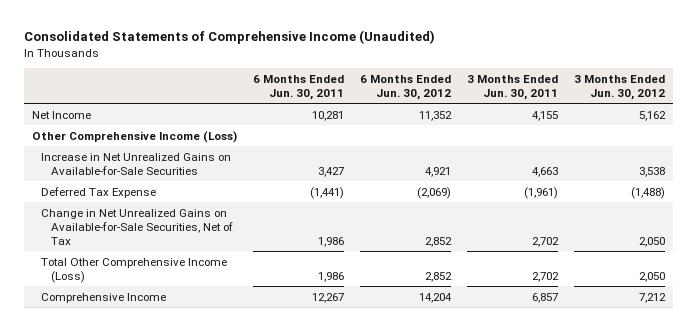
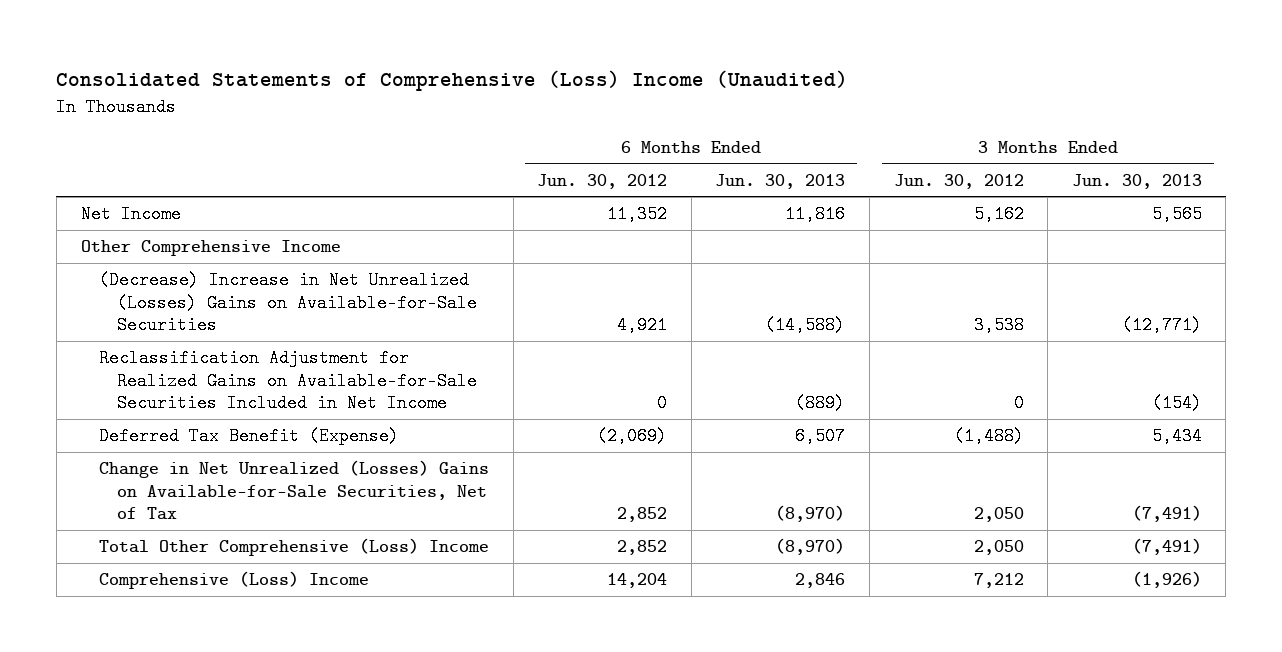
- Consolidated Statements of Comprehensive Income (Unaudited)
+ Consolidated Statements of Comprehensive (Loss) Income (Unaudited)
- | 6 Months Ended Jun. 30, 2011 | 6 Months Ended Jun. 30, 2012 | 3 Months Ended Jun. 30, 2011 | 3 Months Ended Jun. 30, 2012
+ | 6 Months Ended Jun. 30, 2012 | 6 Months Ended Jun. 30, 2013 | 3 Months Ended Jun. 30, 2012 | 3 Months Ended Jun. 30, 2013
- Other Comprehensive Income (Loss)
- Increase in Net Unrealized Gains on Available-for-Sale Securities | 3,427 | 4,921 | 4,663 | 3,538
- Deferred Tax Expense | (1,441) | (2,069) | (1,961) | (1,488)
- Change in Net Unrealized Gains on Available-for-Sale Securities, Net of Tax | 1,986 | 2,852 | 2,702 | 2,050
- Total Other Comprehensive Income (Loss) | 1,986 | 2,852 | 2,702 | 2,050
- Comprehensive Income | 12,267 | 14,204 | 6,857 | 7,212
+ Other Comprehensive Income
+ (Decrease) Increase in Net Unrealized (Losses) Gains on Available-for-Sale Securities | 4,921 | (14,588) | 3,538 | (12,771)
+ Reclassification Adjustment for Realized Gains on Available-for-Sale Securities Included in Net Income | 0 | (889) | 0 | (154)
+ Deferred Tax Benefit (Expense) | (2,069) | 6,507 | (1,488) | 5,434
+ Change in Net Unrealized (Losses) Gains on Available-for-Sale Securities, Net of Tax | 2,852 | (8,970) | 2,050 | (7,491)
+ Total Other Comprehensive (Loss) Income | 2,852 | (8,970) | 2,050 | (7,491)
+ Comprehensive (Loss) Income | 14,204 | 2,846 | 7,212 | (1,926)

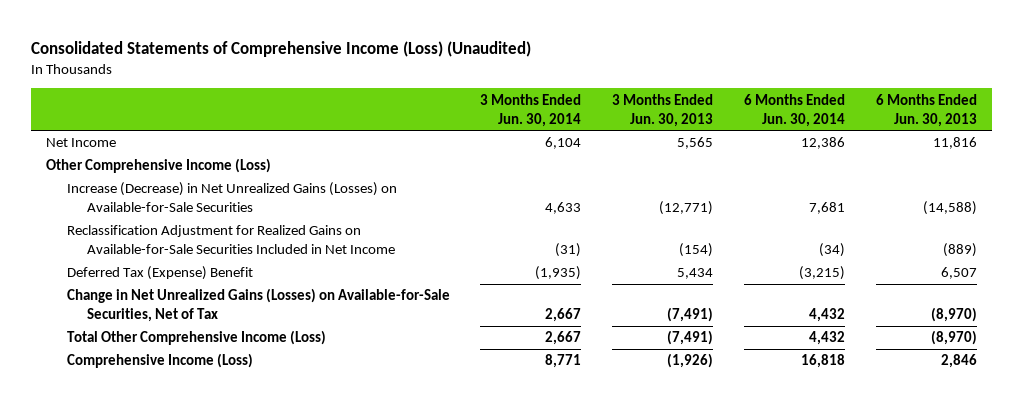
- Consolidated Statements of Comprehensive (Loss) Income (Unaudited)
+ Consolidated Statements of Comprehensive Income (Loss) (Unaudited)
- | 6 Months Ended Jun. 30, 2012 | 6 Months Ended Jun. 30, 2013 | 3 Months Ended Jun. 30, 2012 | 3 Months Ended Jun. 30, 2013
+ | 3 Months Ended Jun. 30, 2014 | 3 Months Ended Jun. 30, 2013 | 6 Months Ended Jun. 30, 2014 | 6 Months Ended Jun. 30, 2013
- Other Comprehensive Income
- (Decrease) Increase in Net Unrealized (Losses) Gains on Available-for-Sale Securities | 4,921 | (14,588) | 3,538 | (12,771)
+ Other Comprehensive Income (Loss)
+ Increase (Decrease) in Net Unrealized Gains (Losses) on Available-for-Sale Securities | 4,633 | (12,771) | 7,681 | (14,588)
- Deferred Tax Benefit (Expense) | (2,069) | 6,507 | (1,488) | 5,434
- Change in Net Unrealized (Losses) Gains on Available-for-Sale Securities, Net of Tax | 2,852 | (8,970) | 2,050 | (7,491)
- Total Other Comprehensive (Loss) Income | 2,852 | (8,970) | 2,050 | (7,491)
- Comprehensive (Loss) Income | 14,204 | 2,846 | 7,212 | (1,926)
+ Deferred Tax (Expense) Benefit | (1,935) | 5,434 | (3,215) | 6,507
+ Change in Net Unrealized Gains (Losses) on Available-for-Sale Securities, Net of Tax | 2,667 | (7,491) | 4,432 | (8,970)
+ Total Other Comprehensive Income (Loss) | 2,667 | (7,491) | 4,432 | (8,970)
+ Comprehensive Income (Loss) | 8,771 | (1,926) | 16,818 | 2,846

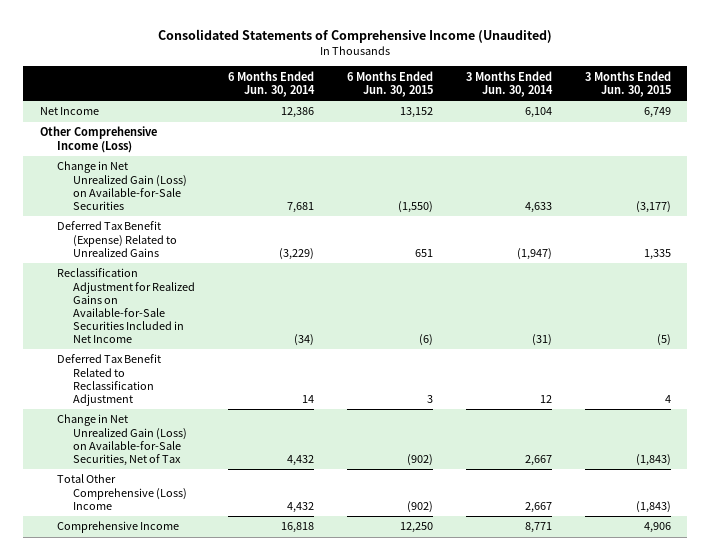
- Consolidated Statements of Comprehensive Income (Loss) (Unaudited)
+ Consolidated Statements of Comprehensive Income (Unaudited)
- | 3 Months Ended Jun. 30, 2014 | 3 Months Ended Jun. 30, 2013 | 6 Months Ended Jun. 30, 2014 | 6 Months Ended Jun. 30, 2013
+ | 6 Months Ended Jun. 30, 2014 | 6 Months Ended Jun. 30, 2015 | 3 Months Ended Jun. 30, 2014 | 3 Months Ended Jun. 30, 2015
- Increase (Decrease) in Net Unrealized Gains (Losses) on Available-for-Sale Securities | 4,633 | (12,771) | 7,681 | (14,588)
+ Change in Net Unrealized Gain (Loss) on Available-for-Sale Securities | 7,681 | (1,550) | 4,633 | (3,177)
+ Deferred Tax Benefit (Expense) Related to Unrealized Gains | (3,229) | 651 | (1,947) | 1,335
- Deferred Tax (Expense) Benefit | (1,935) | 5,434 | (3,215) | 6,507
- Change in Net Unrealized Gains (Losses) on Available-for-Sale Securities, Net of Tax | 2,667 | (7,491) | 4,432 | (8,970)
- Total Other Comprehensive Income (Loss) | 2,667 | (7,491) | 4,432 | (8,970)
- Comprehensive Income (Loss) | 8,771 | (1,926) | 16,818 | 2,846
+ Deferred Tax Benefit Related to Reclassification Adjustment | 14 | 3 | 12 | 4
+ Change in Net Unrealized Gain (Loss) on Available-for-Sale Securities, Net of Tax | 4,432 | (902) | 2,667 | (1,843)
+ Total Other Comprehensive (Loss) Income | 4,432 | (902) | 2,667 | (1,843)
+ Comprehensive Income | 16,818 | 12,250 | 8,771 | 4,906

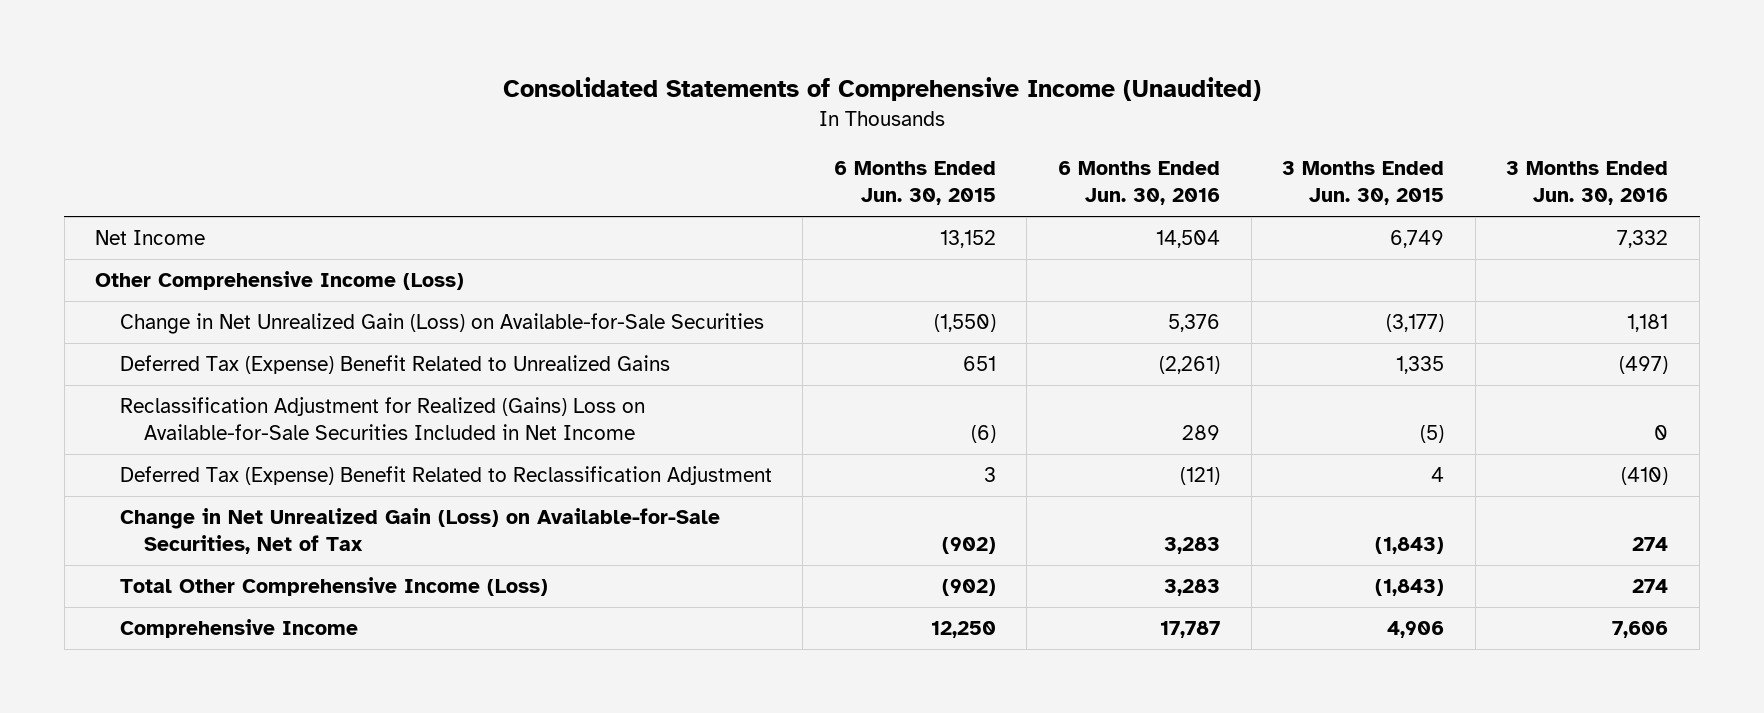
- | 6 Months Ended Jun. 30, 2014 | 6 Months Ended Jun. 30, 2015 | 3 Months Ended Jun. 30, 2014 | 3 Months Ended Jun. 30, 2015
+ | 6 Months Ended Jun. 30, 2015 | 6 Months Ended Jun. 30, 2016 | 3 Months Ended Jun. 30, 2015 | 3 Months Ended Jun. 30, 2016
- Deferred Tax Benefit (Expense) Related to Unrealized Gains | (3,229) | 651 | (1,947) | 1,335
- Reclassification Adjustment for Realized Gains on Available-for-Sale Securities Included in Net Income | (34) | (6) | (31) | (5)
- Deferred Tax Benefit Related to Reclassification Adjustment | 14 | 3 | 12 | 4
+ Deferred Tax (Expense) Benefit Related to Unrealized Gains | 651 | (2,261) | 1,335 | (497)
+ Reclassification Adjustment for Realized (Gains) Loss on Available-for-Sale Securities Included in Net Income | (6) | 289 | (5) | 0
+ Deferred Tax (Expense) Benefit Related to Reclassification Adjustment | 3 | (121) | 4 | (410)
- Total Other Comprehensive (Loss) Income | 4,432 | (902) | 2,667 | (1,843)
+ Total Other Comprehensive Income (Loss) | (902) | 3,283 | (1,843) | 274

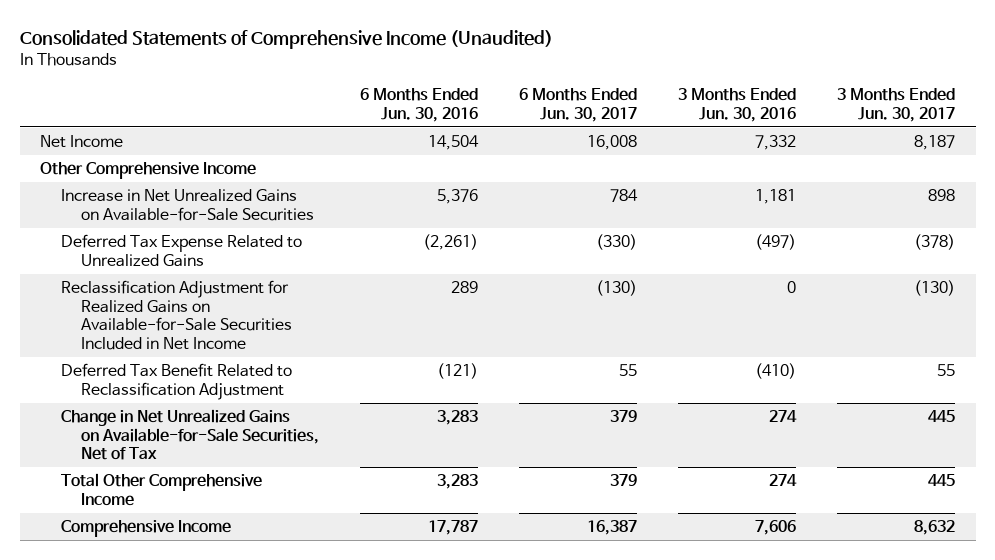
- | 6 Months Ended Jun. 30, 2015 | 6 Months Ended Jun. 30, 2016 | 3 Months Ended Jun. 30, 2015 | 3 Months Ended Jun. 30, 2016
+ | 6 Months Ended Jun. 30, 2016 | 6 Months Ended Jun. 30, 2017 | 3 Months Ended Jun. 30, 2016 | 3 Months Ended Jun. 30, 2017
- Other Comprehensive Income (Loss)
- Change in Net Unrealized Gain (Loss) on Available-for-Sale Securities | (1,550) | 5,376 | (3,177) | 1,181
- Deferred Tax (Expense) Benefit Related to Unrealized Gains | 651 | (2,261) | 1,335 | (497)
- Reclassification Adjustment for Realized (Gains) Loss on Available-for-Sale Securities Included in Net Income | (6) | 289 | (5) | 0
- Deferred Tax (Expense) Benefit Related to Reclassification Adjustment | 3 | (121) | 4 | (410)
- Change in Net Unrealized Gain (Loss) on Available-for-Sale Securities, Net of Tax | (902) | 3,283 | (1,843) | 274
- Total Other Comprehensive Income (Loss) | (902) | 3,283 | (1,843) | 274
+ Other Comprehensive Income
+ Increase in Net Unrealized Gains on Available-for-Sale Securities | 5,376 | 784 | 1,181 | 898
+ Deferred Tax Expense Related to Unrealized Gains | (2,261) | (330) | (497) | (378)
+ Reclassification Adjustment for Realized Gains on Available-for-Sale Securities Included in Net Income | 289 | (130) | 0 | (130)
+ Deferred Tax Benefit Related to Reclassification Adjustment | (121) | 55 | (410) | 55
+ Change in Net Unrealized Gains on Available-for-Sale Securities, Net of Tax | 3,283 | 379 | 274 | 445
+ Total Other Comprehensive Income | 3,283 | 379 | 274 | 445

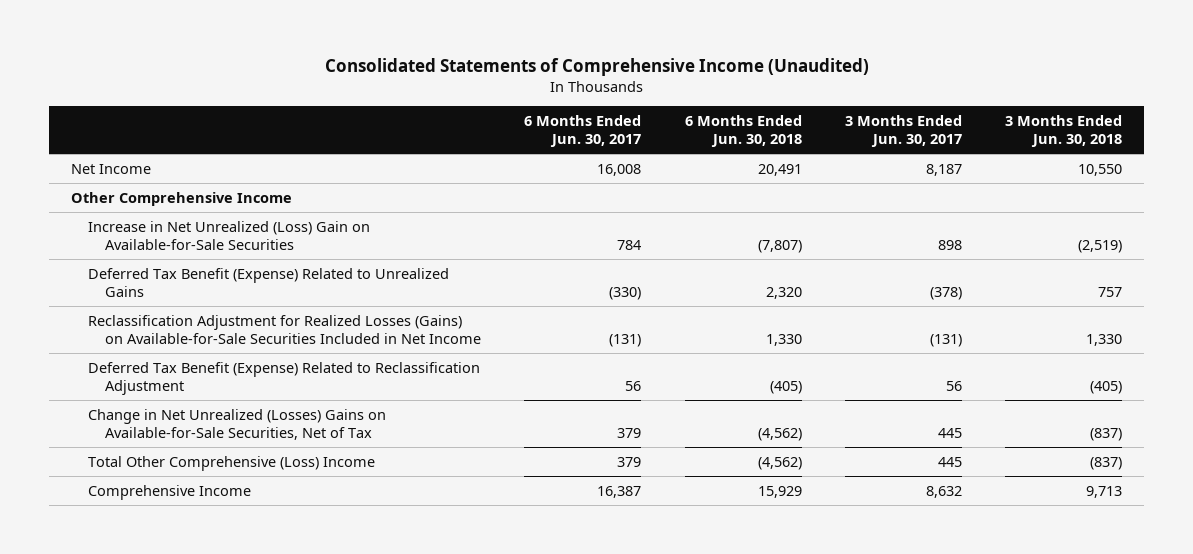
- | 6 Months Ended Jun. 30, 2016 | 6 Months Ended Jun. 30, 2017 | 3 Months Ended Jun. 30, 2016 | 3 Months Ended Jun. 30, 2017
+ | 6 Months Ended Jun. 30, 2017 | 6 Months Ended Jun. 30, 2018 | 3 Months Ended Jun. 30, 2017 | 3 Months Ended Jun. 30, 2018
- Increase in Net Unrealized Gains on Available-for-Sale Securities | 5,376 | 784 | 1,181 | 898
- Deferred Tax Expense Related to Unrealized Gains | (2,261) | (330) | (497) | (378)
- Reclassification Adjustment for Realized Gains on Available-for-Sale Securities Included in Net Income | 289 | (130) | 0 | (130)
- Deferred Tax Benefit Related to Reclassification Adjustment | (121) | 55 | (410) | 55
- Change in Net Unrealized Gains on Available-for-Sale Securities, Net of Tax | 3,283 | 379 | 274 | 445
- Total Other Comprehensive Income | 3,283 | 379 | 274 | 445
+ Increase in Net Unrealized (Loss) Gain on Available-for-Sale Securities | 784 | (7,807) | 898 | (2,519)
+ Deferred Tax Benefit (Expense) Related to Unrealized Gains | (330) | 2,320 | (378) | 757
+ Reclassification Adjustment for Realized Losses (Gains) on Available-for-Sale Securities Included in Net Income | (131) | 1,330 | (131) | 1,330
+ Deferred Tax Benefit (Expense) Related to Reclassification Adjustment | 56 | (405) | 56 | (405)
+ Change in Net Unrealized (Losses) Gains on Available-for-Sale Securities, Net of Tax | 379 | (4,562) | 445 | (837)
+ Total Other Comprehensive (Loss) Income | 379 | (4,562) | 445 | (837)

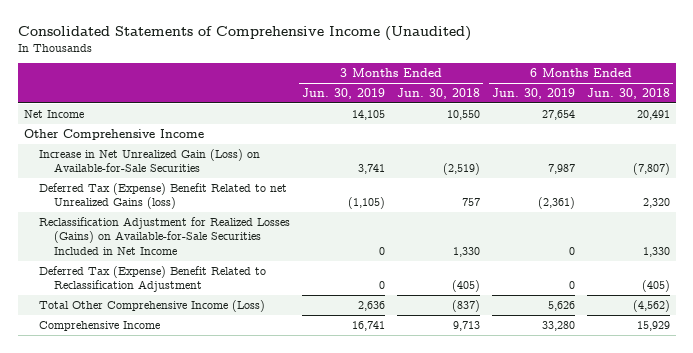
- | 6 Months Ended Jun. 30, 2017 | 6 Months Ended Jun. 30, 2018 | 3 Months Ended Jun. 30, 2017 | 3 Months Ended Jun. 30, 2018
+ | 3 Months Ended Jun. 30, 2019 | 3 Months Ended Jun. 30, 2018 | 6 Months Ended Jun. 30, 2019 | 6 Months Ended Jun. 30, 2018
- Increase in Net Unrealized (Loss) Gain on Available-for-Sale Securities | 784 | (7,807) | 898 | (2,519)
- Deferred Tax Benefit (Expense) Related to Unrealized Gains | (330) | 2,320 | (378) | 757
+ Increase in Net Unrealized Gain (Loss) on Available-for-Sale Securities | 3,741 | (2,519) | 7,987 | (7,807)
+ Deferred Tax (Expense) Benefit Related to net Unrealized Gains (loss) | (1,105) | 757 | (2,361) | 2,320
- Deferred Tax Benefit (Expense) Related to Reclassification Adjustment | 56 | (405) | 56 | (405)
- Change in Net Unrealized (Losses) Gains on Available-for-Sale Securities, Net of Tax | 379 | (4,562) | 445 | (837)
- Total Other Comprehensive (Loss) Income | 379 | (4,562) | 445 | (837)
+ Deferred Tax (Expense) Benefit Related to Reclassification Adjustment | 0 | (405) | 0 | (405)
+ Total Other Comprehensive Income (Loss) | 2,636 | (837) | 5,626 | (4,562)

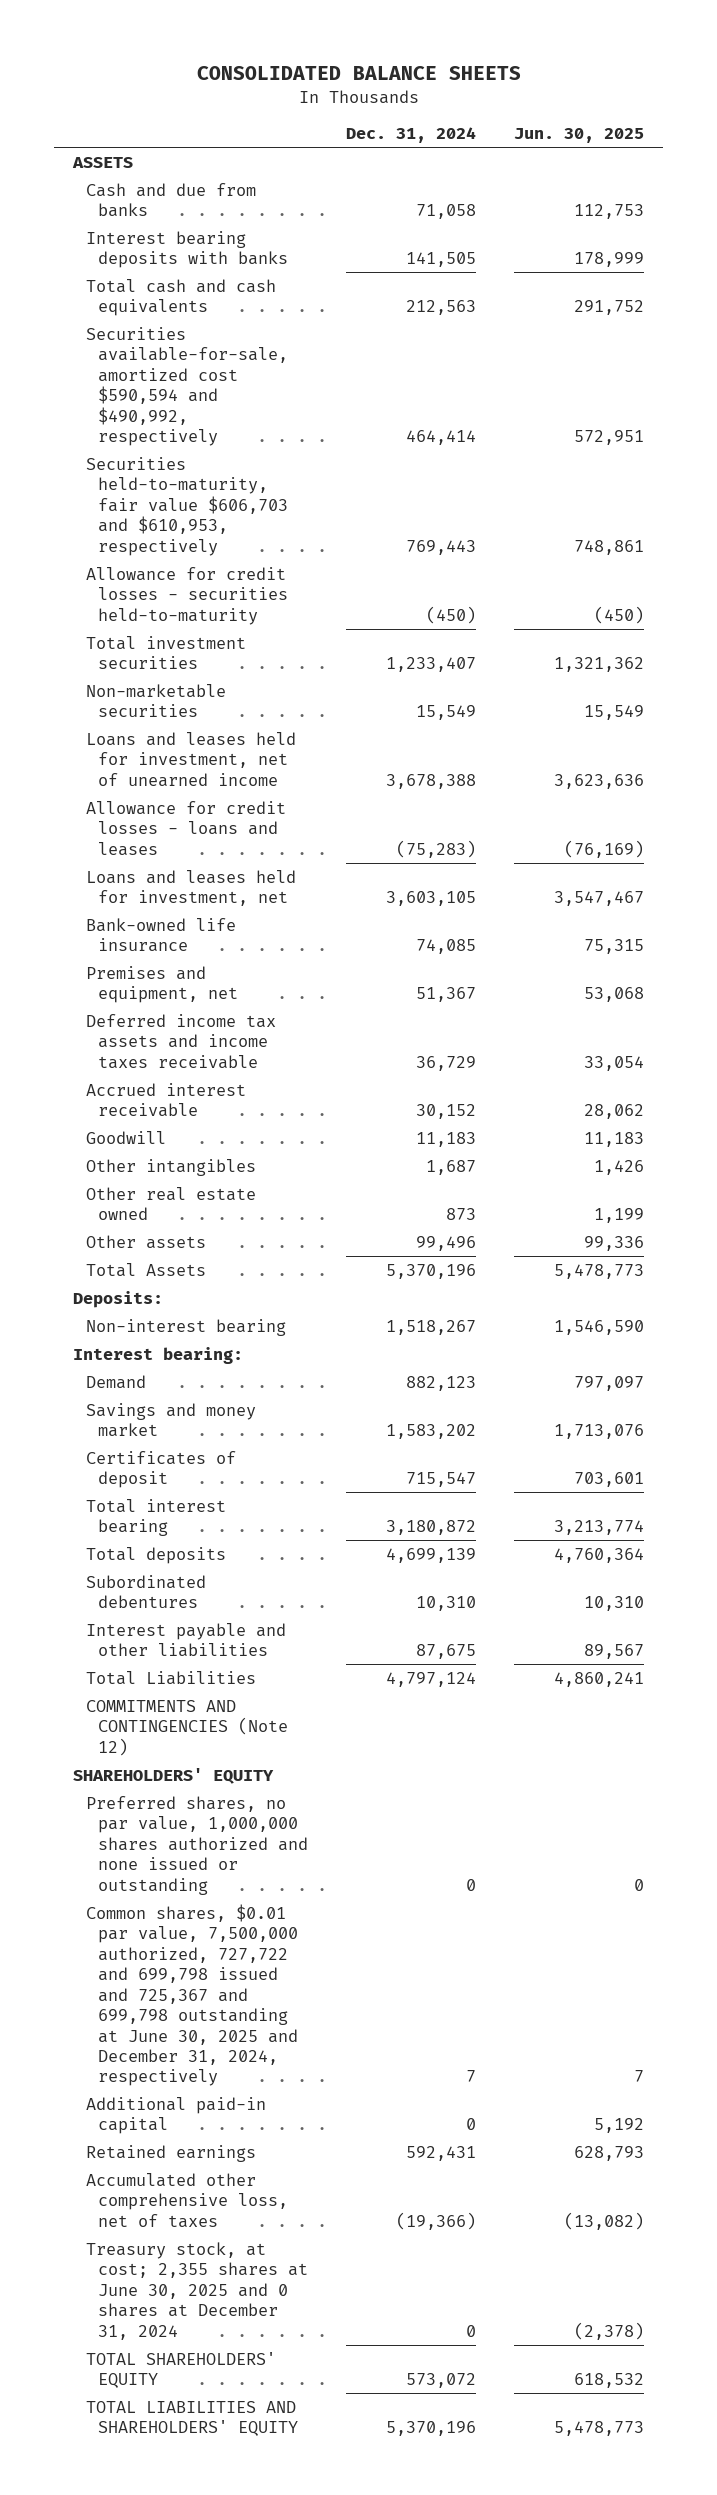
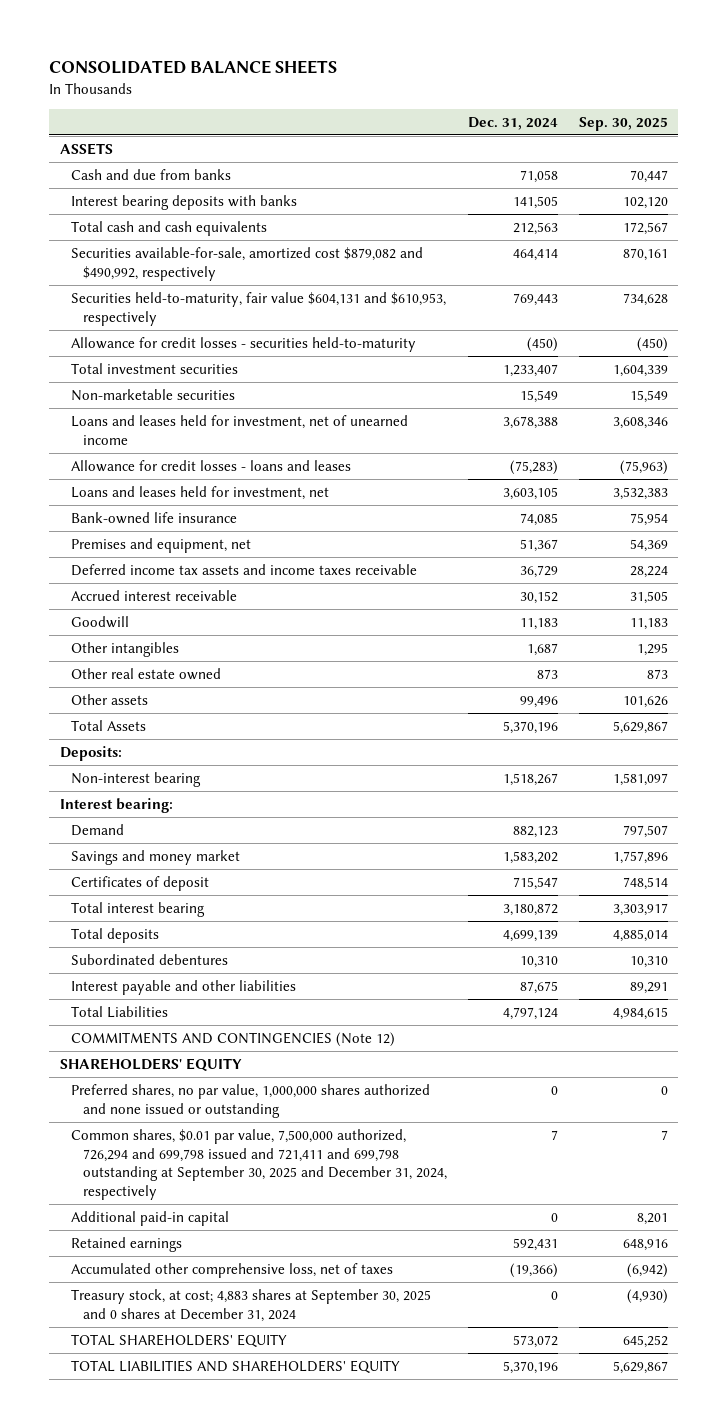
- | Dec. 31, 2024 | Jun. 30, 2025
+ | Dec. 31, 2024 | Sep. 30, 2025
- Securities available-for-sale, amortized cost $590,594 and $490,992, respectively | 464,414 | 572,951
- Securities held-to-maturity, fair value $606,703 and $610,953, respectively | 769,443 | 748,861
+ Securities available-for-sale, amortized cost $879,082 and $490,992, respectively | 464,414 | 870,161
+ Securities held-to-maturity, fair value $604,131 and $610,953, respectively | 769,443 | 734,628
- Common shares, $0.01 par value, 7,500,000 authorized, 727,722 and 699,798 issued and 725,367 and 699,798 outstanding at June 30, 2025 and December 31, 2024, respectively | 7 | 7
+ Common shares, $0.01 par value, 7,500,000 authorized, 726,294 and 699,798 issued and 721,411 and 699,798 outstanding at September 30, 2025 and December 31, 2024, respectively | 7 | 7
- Treasury stock, at cost; 2,355 shares at June 30, 2025 and 0 shares at December 31, 2024 | 0 | (2,378)
+ Treasury stock, at cost; 4,883 shares at September 30, 2025 and 0 shares at December 31, 2024 | 0 | (4,930)

